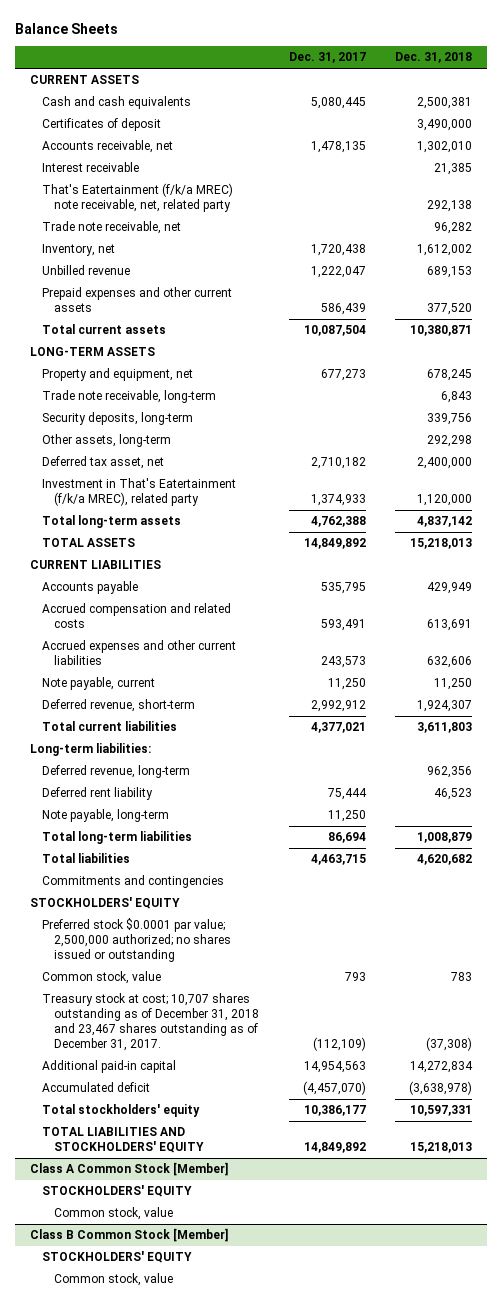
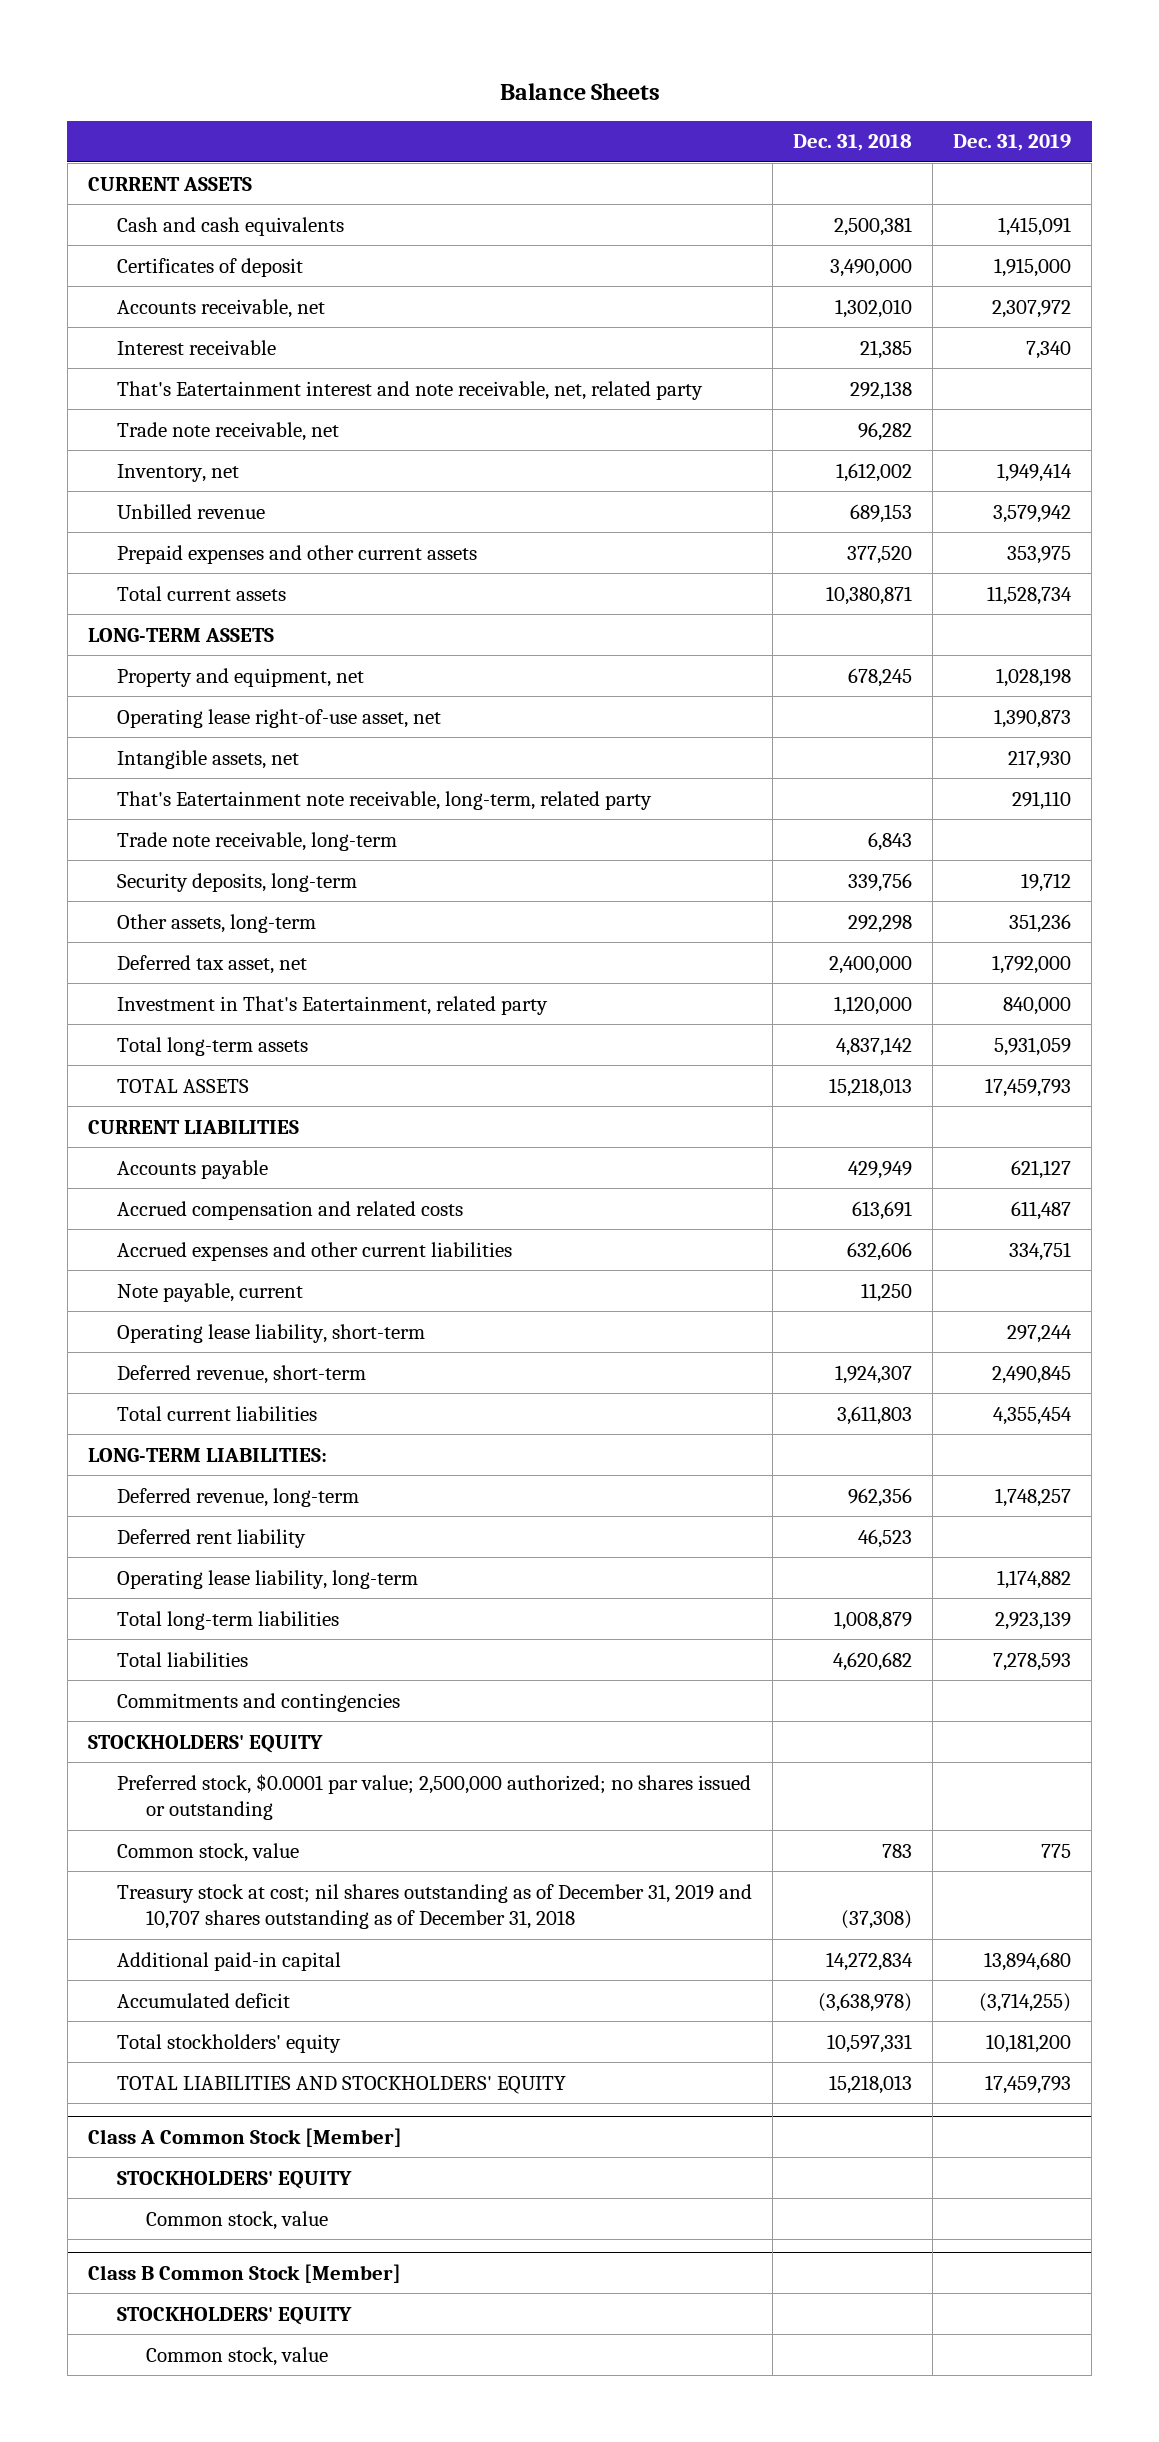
- | Dec. 31, 2017 | Dec. 31, 2018
+ | Dec. 31, 2018 | Dec. 31, 2019
- That's Eatertainment (f/k/a MREC) note receivable, net, related party | | 292,138
+ That's Eatertainment interest and note receivable, net, related party | 292,138 |
+ Operating lease right-of-use asset, net | | 1,390,873
+ Intangible assets, net | | 217,930
+ That's Eatertainment note receivable, long-term, related party | | 291,110
- Investment in That's Eatertainment (f/k/a MREC), related party | 1,374,933 | 1,120,000
+ Investment in That's Eatertainment, related party | 1,120,000 | 840,000
+ Operating lease liability, short-term | | 297,244
- Long-term liabilities:
+ LONG-TERM LIABILITIES:
- Note payable, long-term | 11,250 |
+ Operating lease liability, long-term | | 1,174,882
- Preferred stock $0.0001 par value; 2,500,000 authorized; no shares issued or outstanding
+ Preferred stock, $0.0001 par value; 2,500,000 authorized; no shares issued or outstanding
- Treasury stock at cost; 10,707 shares outstanding as of December 31, 2018 and 23,467 shares outstanding as of December 31, 2017. | (112,109) | (37,308)
+ Treasury stock at cost; nil shares outstanding as of December 31, 2019 and 10,707 shares outstanding as of December 31, 2018 | (37,308) |

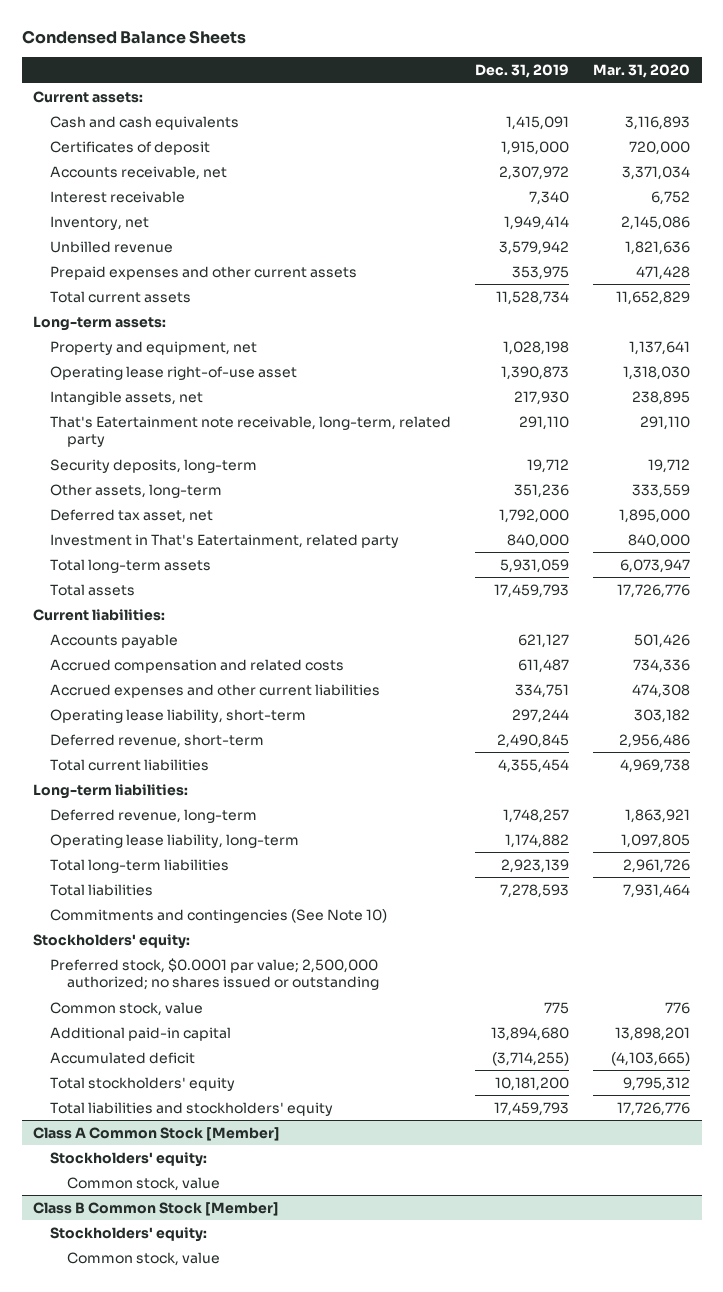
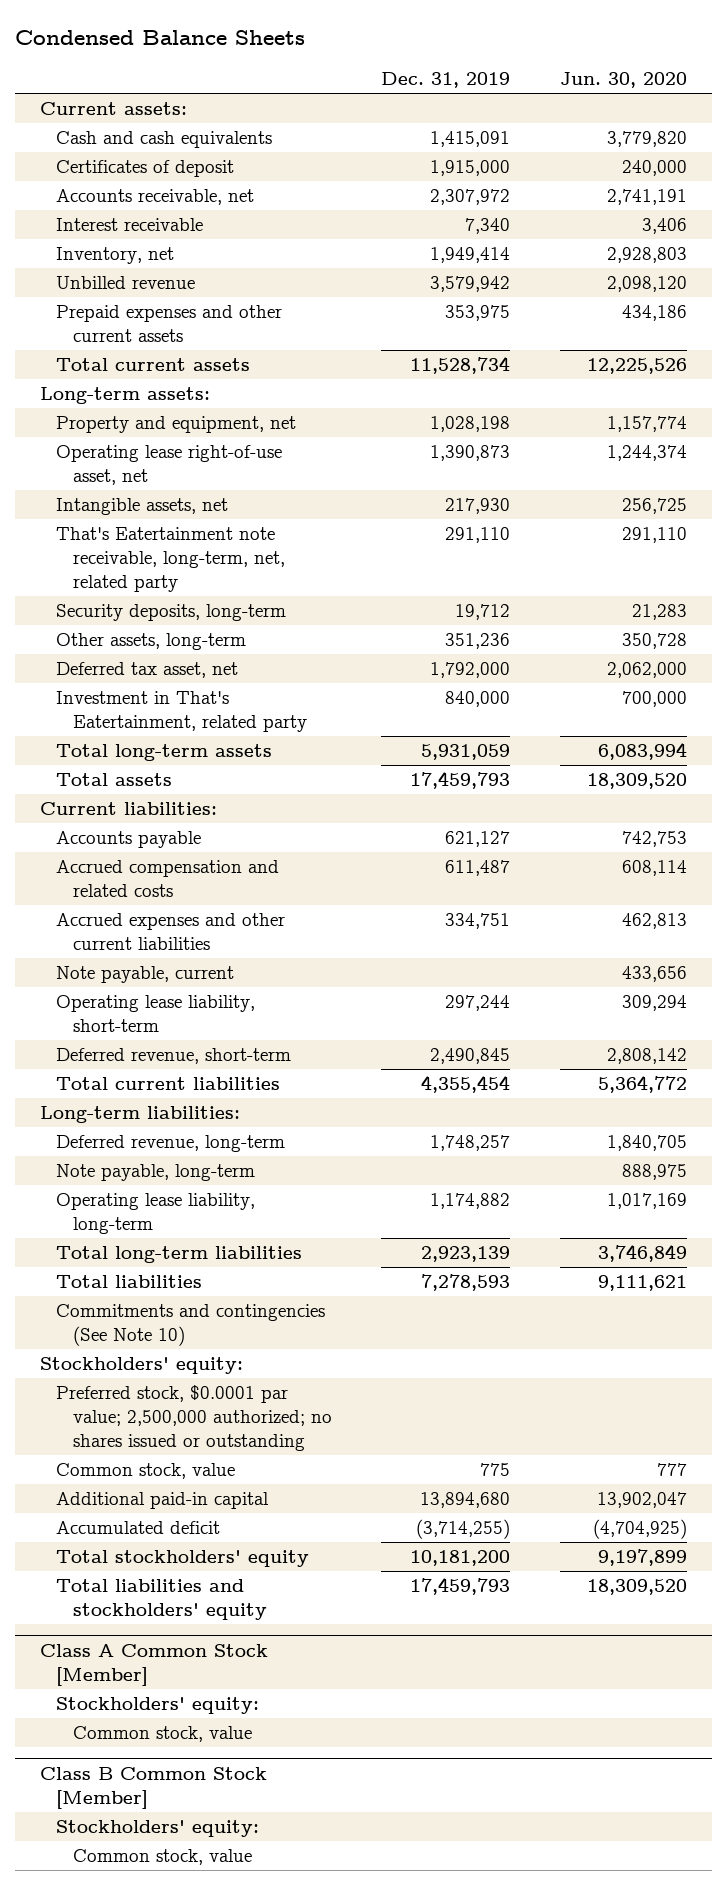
- | Dec. 31, 2019 | Mar. 31, 2020
+ | Dec. 31, 2019 | Jun. 30, 2020
- Operating lease right-of-use asset | 1,390,873 | 1,318,030
+ Operating lease right-of-use asset, net | 1,390,873 | 1,244,374
- That's Eatertainment note receivable, long-term, related party | 291,110 | 291,110
+ That's Eatertainment note receivable, long-term, net, related party | 291,110 | 291,110
+ Note payable, current | | 433,656
+ Note payable, long-term | | 888,975

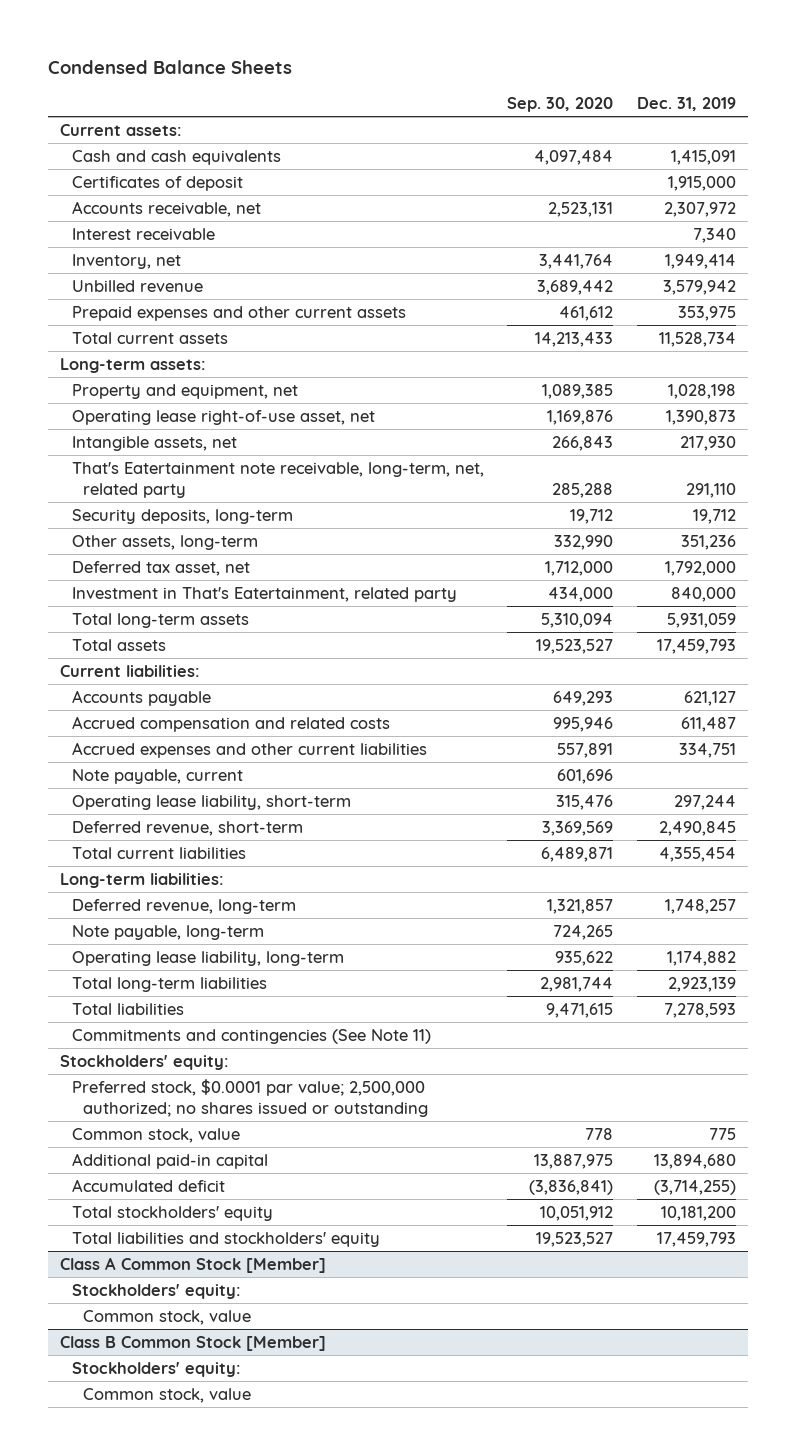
- | Dec. 31, 2019 | Jun. 30, 2020
+ | Sep. 30, 2020 | Dec. 31, 2019
- Commitments and contingencies (See Note 10)
+ Commitments and contingencies (See Note 11)

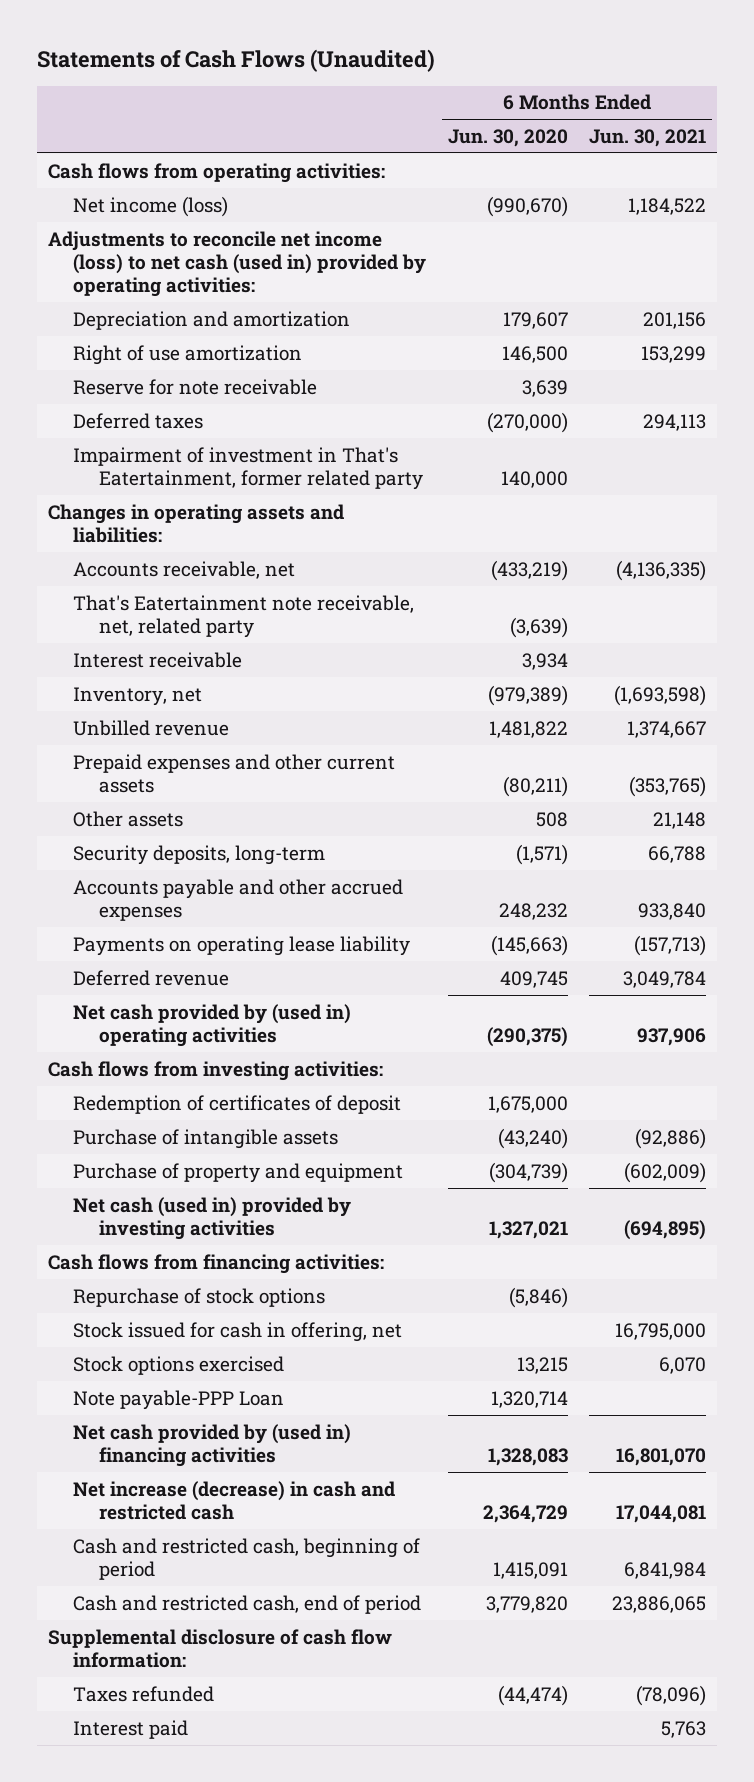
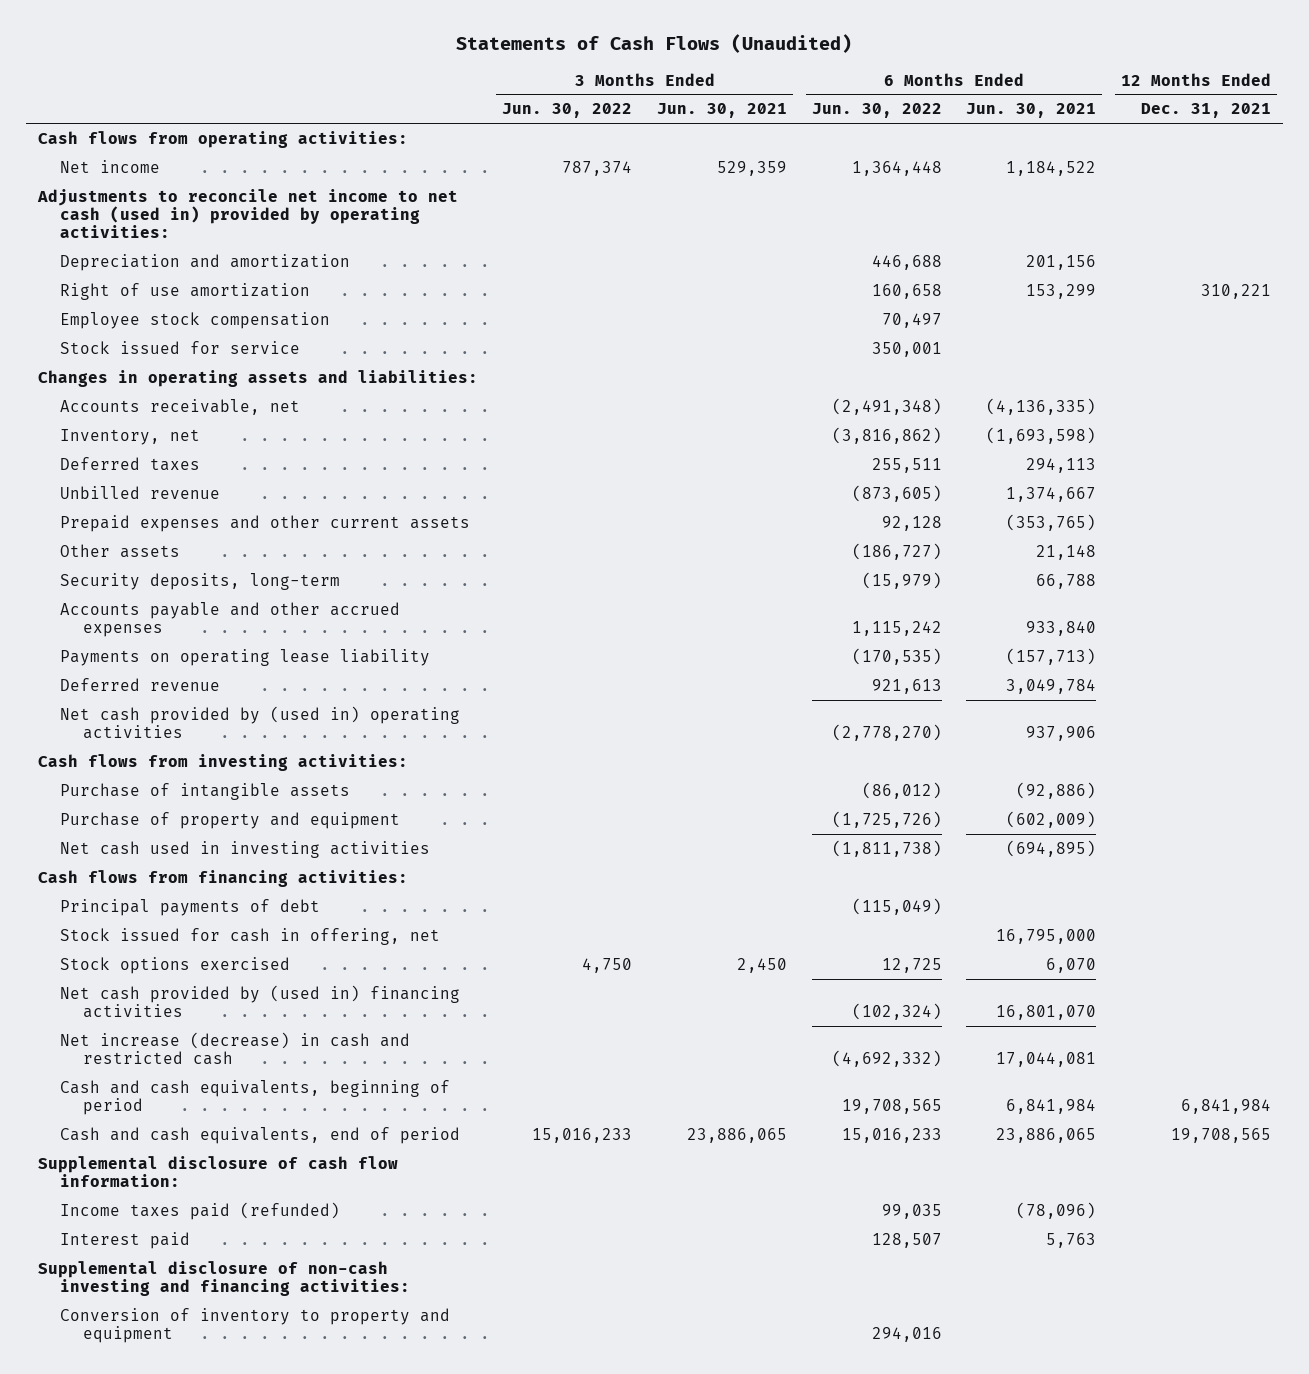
- | 6 Months Ended Jun. 30, 2020 | 6 Months Ended Jun. 30, 2021
+ | 3 Months Ended Jun. 30, 2022 | 3 Months Ended Jun. 30, 2021 | 6 Months Ended Jun. 30, 2022 | 6 Months Ended Jun. 30, 2021 | 12 Months Ended Dec. 31, 2021
- Net income (loss) | (990,670) | 1,184,522
- Adjustments to reconcile net income (loss) to net cash (used in) provided by operating activities:
+ Net income | 787,374 | 529,359 | 1,364,448 | 1,184,522 |
+ Adjustments to reconcile net income to net cash (used in) provided by operating activities:
- Reserve for note receivable | 3,639 |
- Impairment of investment in That's Eatertainment, former related party | 140,000 |
+ Employee stock compensation | | | 70,497 | |
+ Stock issued for service | | | 350,001 | |
- That's Eatertainment note receivable, net, related party | (3,639) |
- Interest receivable | 3,934 |
moved down: Deferred taxes | | | 255,511 | 294,113 |
- Redemption of certificates of deposit | 1,675,000 |
- Net cash (used in) provided by investing activities | 1,327,021 | (694,895)
+ Net cash used in investing activities | | | (1,811,738) | (694,895) |
- Repurchase of stock options | (5,846) |
+ Principal payments of debt | | | (115,049) | |
- Note payable-PPP Loan | 1,320,714 |
- Cash and restricted cash, beginning of period | 1,415,091 | 6,841,984
- Cash and restricted cash, end of period | 3,779,820 | 23,886,065
+ Cash and cash equivalents, beginning of period | | | 19,708,565 | 6,841,984 | 6,841,984
+ Cash and cash equivalents, end of period | 15,016,233 | 23,886,065 | 15,016,233 | 23,886,065 | 19,708,565
- Taxes refunded | (44,474) | (78,096)
+ Income taxes paid (refunded) | | | 99,035 | (78,096) |
+ Supplemental disclosure of non-cash investing and financing activities:
+ Conversion of inventory to property and equipment | | | 294,016 | |

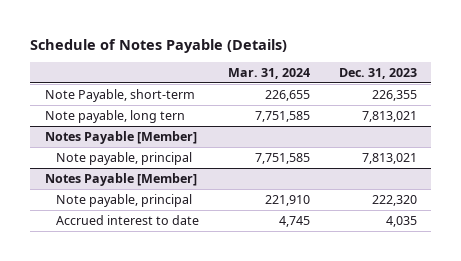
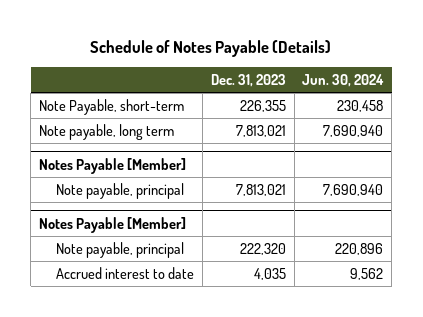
- | Mar. 31, 2024 | Dec. 31, 2023
+ | Dec. 31, 2023 | Jun. 30, 2024
- Note payable, long tern | 7,751,585 | 7,813,021
+ Note payable, long term | 7,813,021 | 7,690,940

